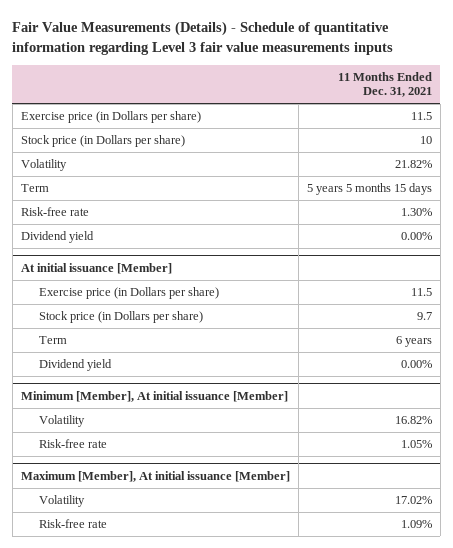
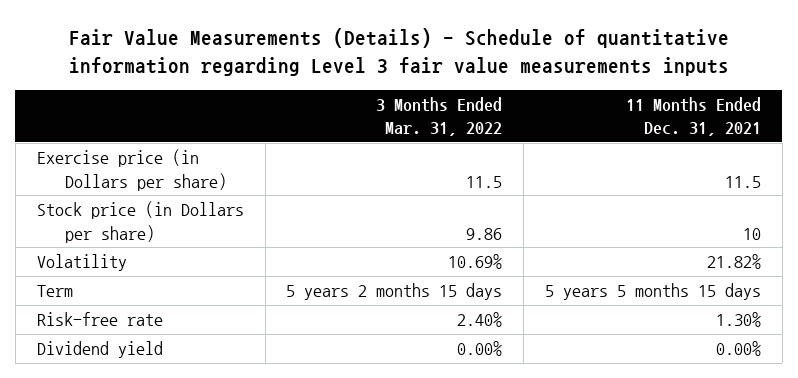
- | 11 Months Ended Dec. 31, 2021
+ | 3 Months Ended Mar. 31, 2022 | 11 Months Ended Dec. 31, 2021
- At initial issuance [Member]
- Exercise price (in Dollars per share) | 11.5
- Stock price (in Dollars per share) | 9.7
- Term | 6 years
- Dividend yield | 0.00%
- Minimum [Member], At initial issuance [Member]
- Volatility | 16.82%
- Risk-free rate | 1.05%
- Maximum [Member], At initial issuance [Member]
- Volatility | 17.02%
- Risk-free rate | 1.09%

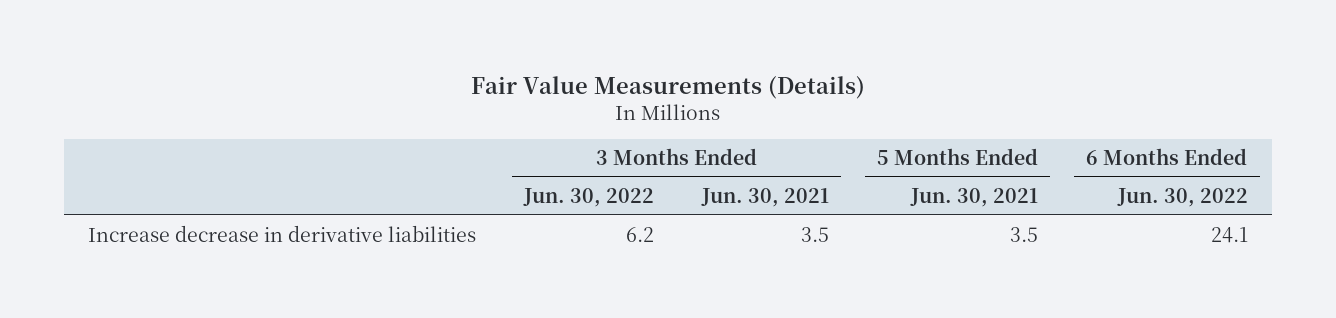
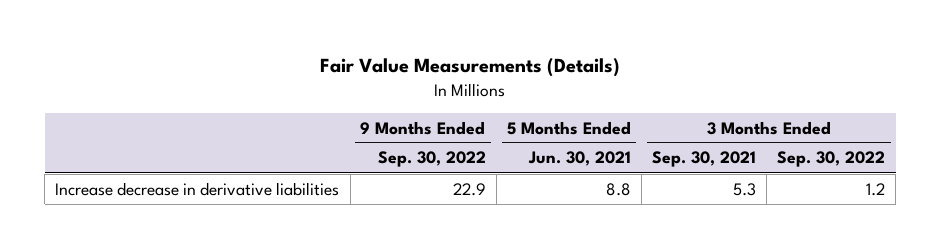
- | 3 Months Ended Jun. 30, 2022 | 3 Months Ended Jun. 30, 2021 | 5 Months Ended Jun. 30, 2021 | 6 Months Ended Jun. 30, 2022
+ | 9 Months Ended Sep. 30, 2022 | 5 Months Ended Jun. 30, 2021 | 3 Months Ended Sep. 30, 2021 | 3 Months Ended Sep. 30, 2022
- Increase decrease in derivative liabilities | 6.2 | 3.5 | 3.5 | 24.1
+ Increase decrease in derivative liabilities | 22.9 | 8.8 | 5.3 | 1.2

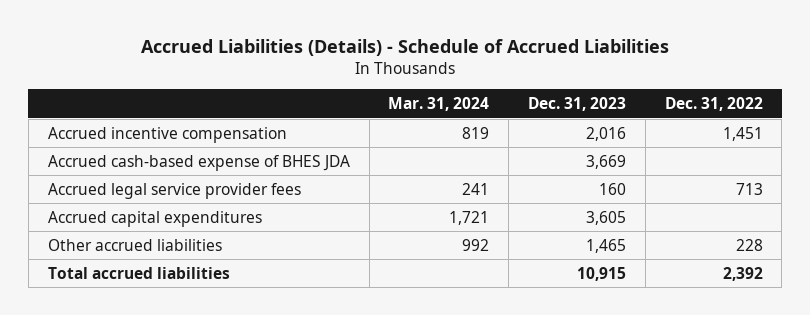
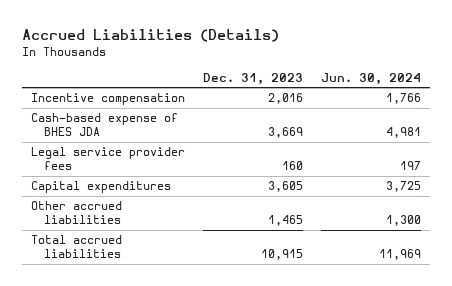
- Accrued Liabilities (Details) - Schedule of Accrued Liabilities
+ Accrued Liabilities (Details)
- | Mar. 31, 2024 | Dec. 31, 2023 | Dec. 31, 2022
+ | Dec. 31, 2023 | Jun. 30, 2024
- Accrued incentive compensation | 819 | 2,016 | 1,451
- Accrued cash-based expense of BHES JDA | | 3,669 |
- Accrued legal service provider fees | 241 | 160 | 713
- Accrued capital expenditures | 1,721 | 3,605 |
+ Incentive compensation | 2,016 | 1,766
+ Cash-based expense of BHES JDA | 3,669 | 4,981
+ Legal service provider fees | 160 | 197
+ Capital expenditures | 3,605 | 3,725

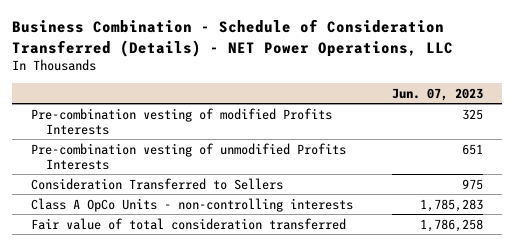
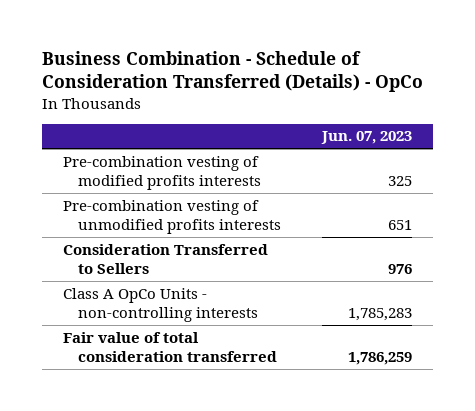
- Business Combination - Schedule of Consideration Transferred (Details) - NET Power Operations, LLC
+ Business Combination - Schedule of Consideration Transferred (Details) - OpCo
- Pre-combination vesting of modified Profits Interests | 325
- Pre-combination vesting of unmodified Profits Interests | 651
- Consideration Transferred to Sellers | 975
+ Pre-combination vesting of modified profits interests | 325
+ Pre-combination vesting of unmodified profits interests | 651
+ Consideration Transferred to Sellers | 976
- Fair value of total consideration transferred | 1,786,258
+ Fair value of total consideration transferred | 1,786,259

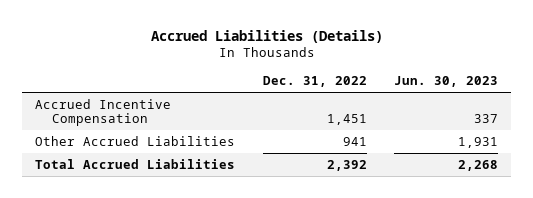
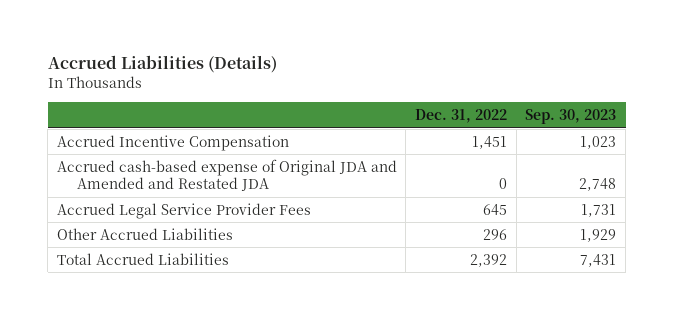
- | Dec. 31, 2022 | Jun. 30, 2023
+ | Dec. 31, 2022 | Sep. 30, 2023
- Other Accrued Liabilities | 941 | 1,931
+ Accrued cash-based expense of Original JDA and Amended and Restated JDA | 0 | 2,748
+ Accrued Legal Service Provider Fees | 645 | 1,731
+ Other Accrued Liabilities | 296 | 1,929

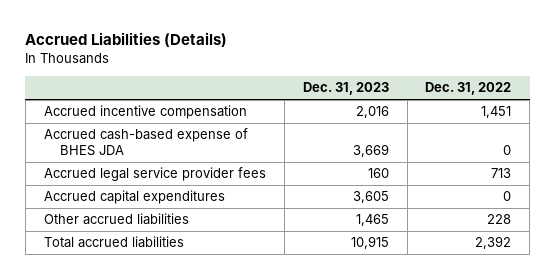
- | Dec. 31, 2022 | Sep. 30, 2023
+ | Dec. 31, 2023 | Dec. 31, 2022
- Accrued Incentive Compensation | 1,451 | 1,023
- Accrued cash-based expense of Original JDA and Amended and Restated JDA | 0 | 2,748
- Accrued Legal Service Provider Fees | 645 | 1,731
- Other Accrued Liabilities | 296 | 1,929
- Total Accrued Liabilities | 2,392 | 7,431
+ Accrued incentive compensation | 2,016 | 1,451
+ Accrued cash-based expense of BHES JDA | 3,669 | 0
+ Accrued legal service provider fees | 160 | 713
+ Accrued capital expenditures | 3,605 | 0
+ Other accrued liabilities | 1,465 | 228
+ Total accrued liabilities | 10,915 | 2,392

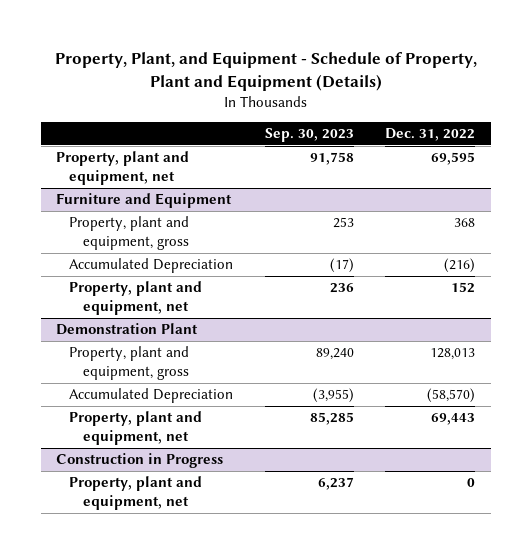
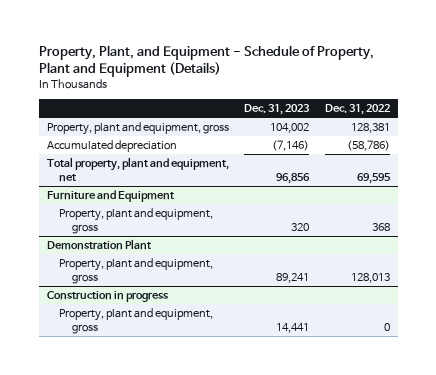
- | Sep. 30, 2023 | Dec. 31, 2022
+ | Dec. 31, 2023 | Dec. 31, 2022
- Property, plant and equipment, net | 91,758 | 69,595
+ Property, plant and equipment, gross | 104,002 | 128,381
+ Accumulated depreciation | (7,146) | (58,786)
+ Total property, plant and equipment, net | 96,856 | 69,595
@ Furniture and Equipment
- Accumulated Depreciation | (17) | (216)
- Property, plant and equipment, net | 236 | 152
@ Demonstration Plant
- Accumulated Depreciation | (3,955) | (58,570)
- Property, plant and equipment, net | 85,285 | 69,443
- Construction in Progress
- Property, plant and equipment, net | 6,237 | 0
+ Construction in progress
+ Property, plant and equipment, gross | 14,441 | 0

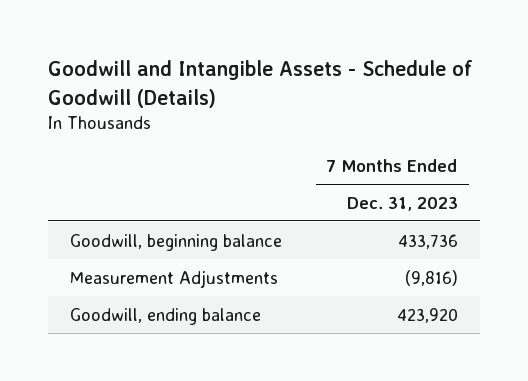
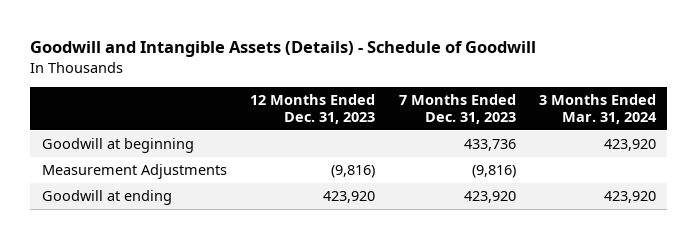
- Goodwill and Intangible Assets - Schedule of Goodwill (Details)
+ Goodwill and Intangible Assets (Details) - Schedule of Goodwill
- | 7 Months Ended Dec. 31, 2023
+ | 12 Months Ended Dec. 31, 2023 | 7 Months Ended Dec. 31, 2023 | 3 Months Ended Mar. 31, 2024
- Goodwill, beginning balance | 433,736
+ Goodwill at beginning | | 433,736 | 423,920
- Goodwill, ending balance | 423,920
+ Goodwill at ending | 423,920 | 423,920 | 423,920

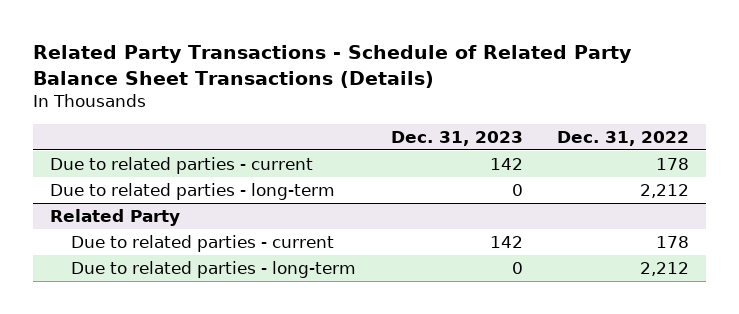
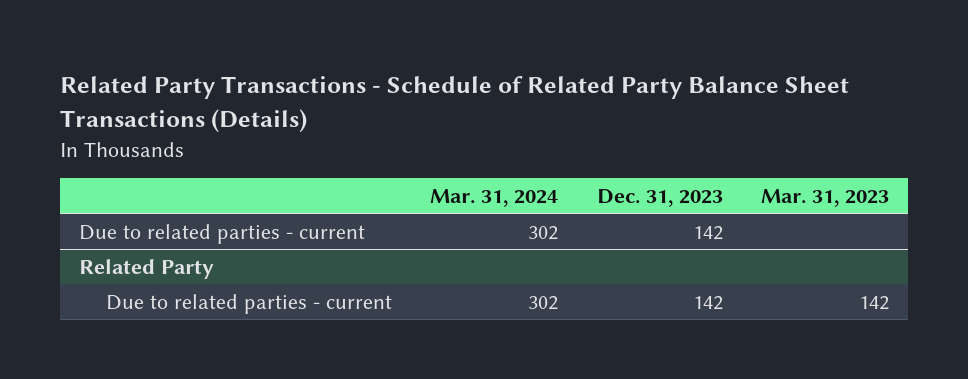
- | Dec. 31, 2023 | Dec. 31, 2022
+ | Mar. 31, 2024 | Dec. 31, 2023 | Mar. 31, 2023
- Due to related parties - long-term | 0 | 2,212
@ Related Party
- Due to related parties - long-term | 0 | 2,212

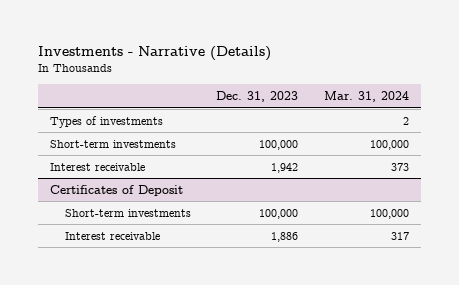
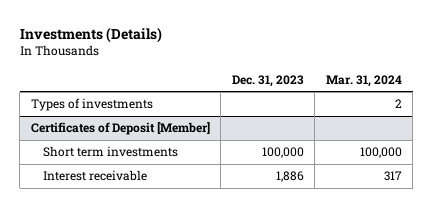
- Investments - Narrative (Details)
+ Investments (Details)
- Short-term investments | 100,000 | 100,000
- Interest receivable | 1,942 | 373
- Certificates of Deposit
- Short-term investments | 100,000 | 100,000
+ Certificates of Deposit [Member]
+ Short term investments | 100,000 | 100,000

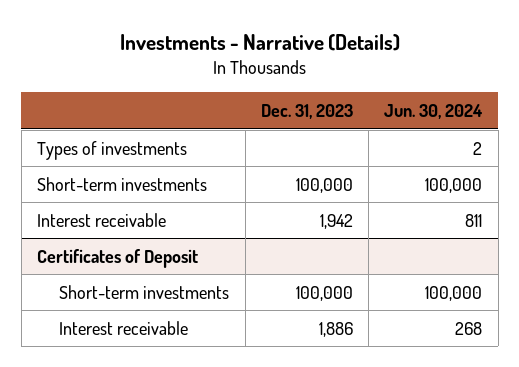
- Investments (Details)
+ Investments - Narrative (Details)
- | Dec. 31, 2023 | Mar. 31, 2024
+ | Dec. 31, 2023 | Jun. 30, 2024
- Certificates of Deposit [Member]
- Short term investments | 100,000 | 100,000
+ Short-term investments | 100,000 | 100,000
+ Interest receivable | 1,942 | 811
+ Certificates of Deposit
+ Short-term investments | 100,000 | 100,000

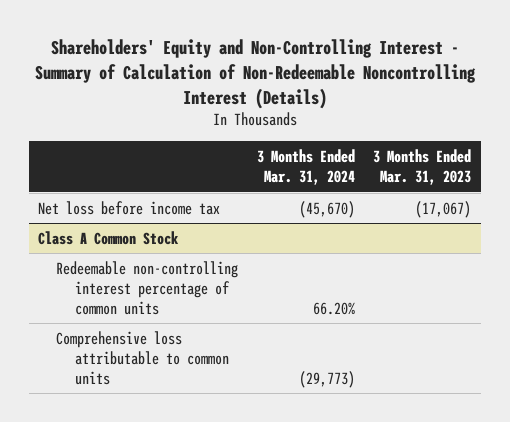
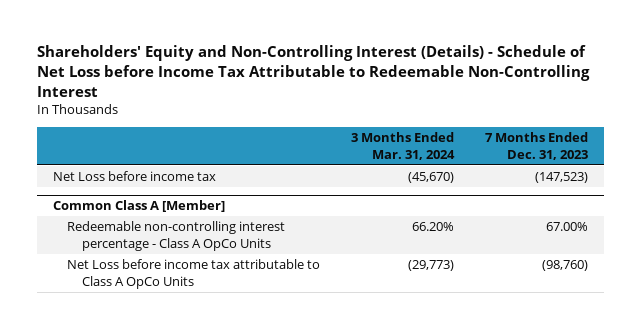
- Shareholders' Equity and Non-Controlling Interest - Summary of Calculation of Non-Redeemable Noncontrolling Interest (Details)
+ Shareholders' Equity and Non-Controlling Interest (Details) - Schedule of Net Loss before Income Tax Attributable to Redeemable Non-Controlling Interest
- | 3 Months Ended Mar. 31, 2024 | 3 Months Ended Mar. 31, 2023
+ | 3 Months Ended Mar. 31, 2024 | 7 Months Ended Dec. 31, 2023
- Net loss before income tax | (45,670) | (17,067)
- Class A Common Stock
- Redeemable non-controlling interest percentage of common units | 66.20% |
- Comprehensive loss attributable to common units | (29,773) |
+ Net Loss before income tax | (45,670) | (147,523)
+ Common Class A [Member]
+ Redeemable non-controlling interest percentage - Class A OpCo Units | 66.20% | 67.00%
+ Net Loss before income tax attributable to Class A OpCo Units | (29,773) | (98,760)

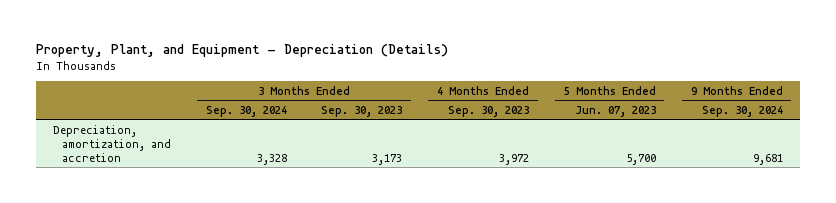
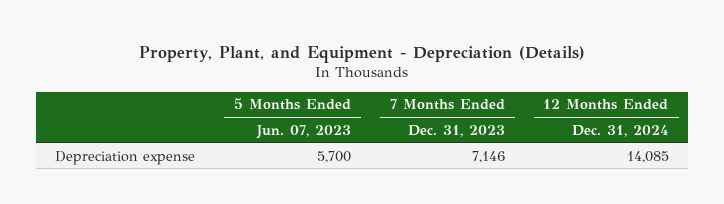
- | 3 Months Ended Sep. 30, 2024 | 3 Months Ended Sep. 30, 2023 | 4 Months Ended Sep. 30, 2023 | 5 Months Ended Jun. 07, 2023 | 9 Months Ended Sep. 30, 2024
+ | 5 Months Ended Jun. 07, 2023 | 7 Months Ended Dec. 31, 2023 | 12 Months Ended Dec. 31, 2024
- Depreciation, amortization, and accretion | 3,328 | 3,173 | 3,972 | 5,700 | 9,681
+ Depreciation expense | 5,700 | 7,146 | 14,085

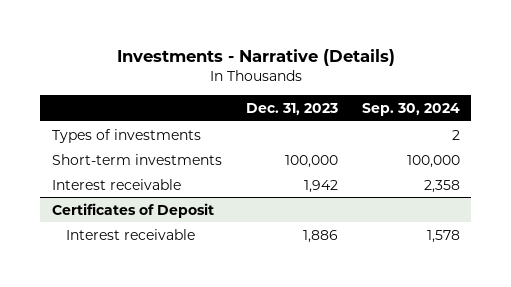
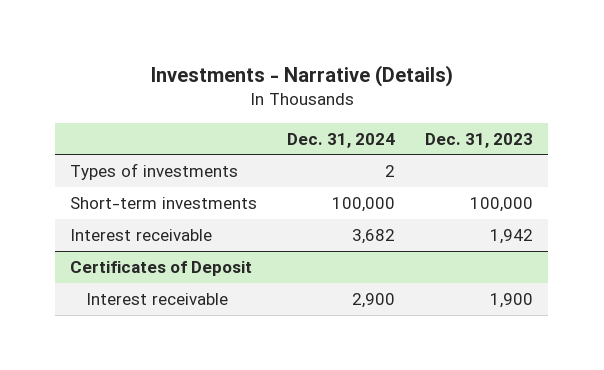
- | Dec. 31, 2023 | Sep. 30, 2024
+ | Dec. 31, 2024 | Dec. 31, 2023
@ Certificates of Deposit
- Interest receivable | 1,886 | 1,578
+ Interest receivable | 2,900 | 1,900

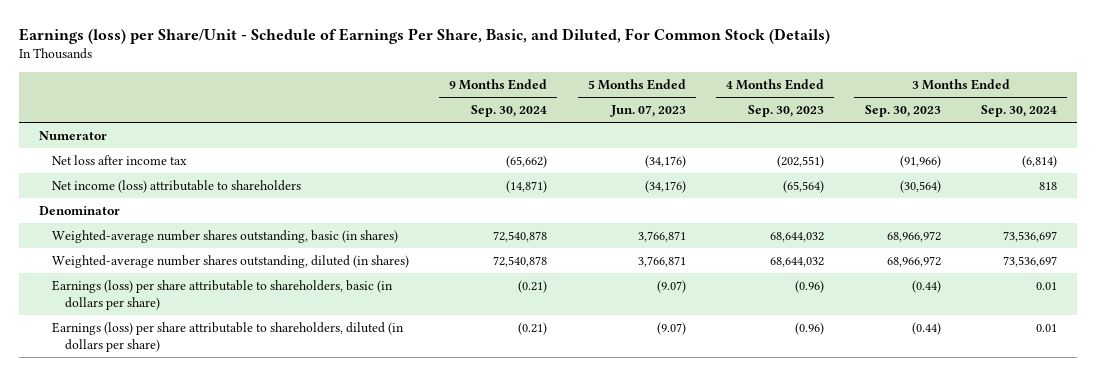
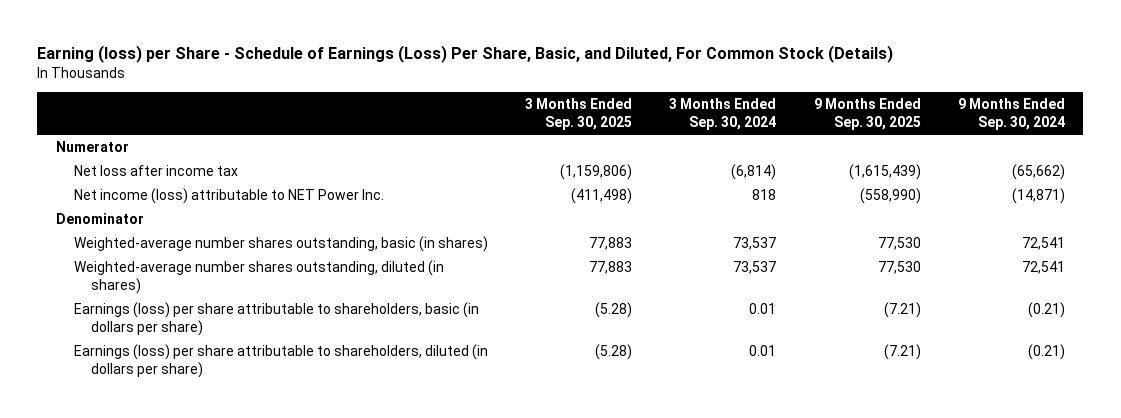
- Earnings (loss) per Share/Unit - Schedule of Earnings Per Share, Basic, and Diluted, For Common Stock (Details)
+ Earning (loss) per Share - Schedule of Earnings (Loss) Per Share, Basic, and Diluted, For Common Stock (Details)
- | 9 Months Ended Sep. 30, 2024 | 5 Months Ended Jun. 07, 2023 | 4 Months Ended Sep. 30, 2023 | 3 Months Ended Sep. 30, 2023 | 3 Months Ended Sep. 30, 2024
+ | 3 Months Ended Sep. 30, 2025 | 3 Months Ended Sep. 30, 2024 | 9 Months Ended Sep. 30, 2025 | 9 Months Ended Sep. 30, 2024
- Net income (loss) attributable to shareholders | (14,871) | (34,176) | (65,564) | (30,564) | 818
+ Net income (loss) attributable to NET Power Inc. | (411,498) | 818 | (558,990) | (14,871)
- Weighted-average number shares outstanding, basic (in shares) | 72,540,878 | 3,766,871 | 68,644,032 | 68,966,972 | 73,536,697
- Weighted-average number shares outstanding, diluted (in shares) | 72,540,878 | 3,766,871 | 68,644,032 | 68,966,972 | 73,536,697
+ Weighted-average number shares outstanding, basic (in shares) | 77,883 | 73,537 | 77,530 | 72,541
+ Weighted-average number shares outstanding, diluted (in shares) | 77,883 | 73,537 | 77,530 | 72,541

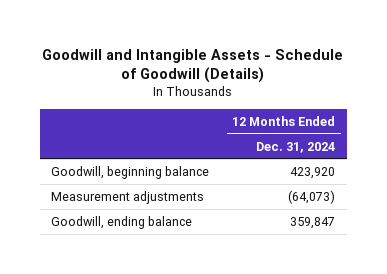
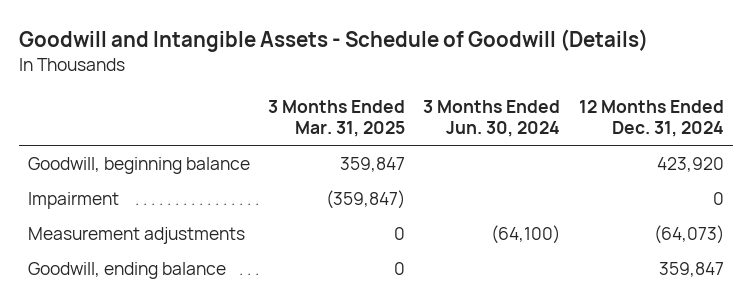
- | 12 Months Ended Dec. 31, 2024
+ | 3 Months Ended Mar. 31, 2025 | 3 Months Ended Jun. 30, 2024 | 12 Months Ended Dec. 31, 2024
+ Impairment | (359,847) | | 0

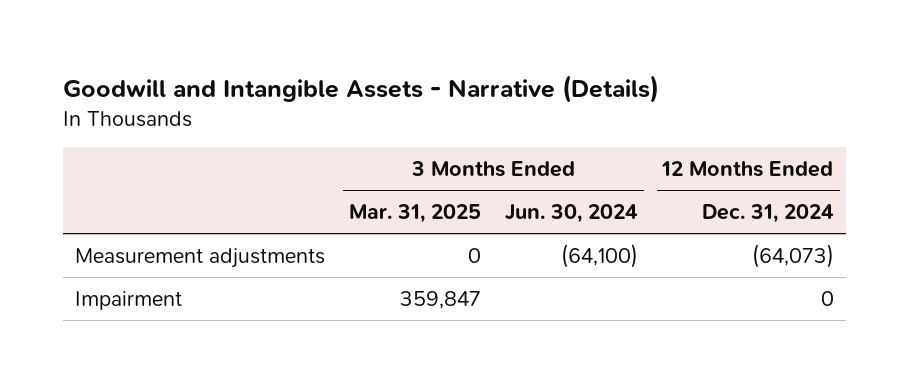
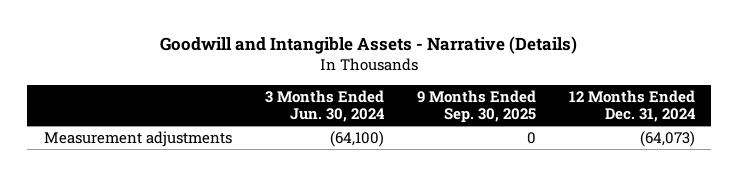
- | 3 Months Ended Mar. 31, 2025 | 3 Months Ended Jun. 30, 2024 | 12 Months Ended Dec. 31, 2024
+ | 3 Months Ended Jun. 30, 2024 | 9 Months Ended Sep. 30, 2025 | 12 Months Ended Dec. 31, 2024
- Impairment | 359,847 | | 0

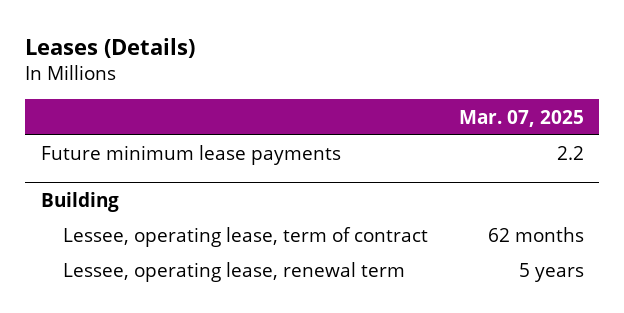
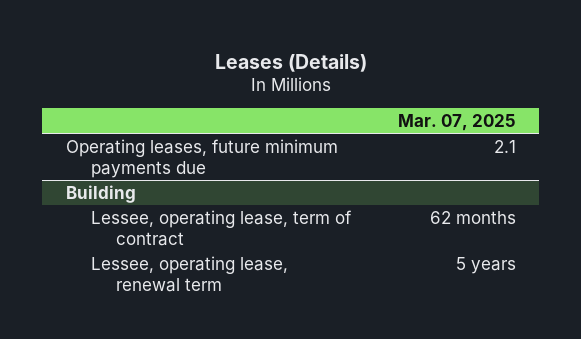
- Future minimum lease payments | 2.2
+ Operating leases, future minimum payments due | 2.1

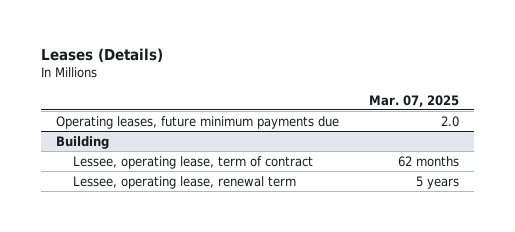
- Operating leases, future minimum payments due | 2.1
+ Operating leases, future minimum payments due | 2.0

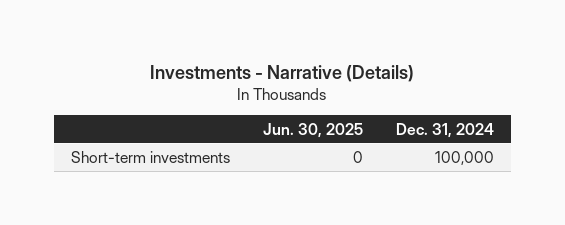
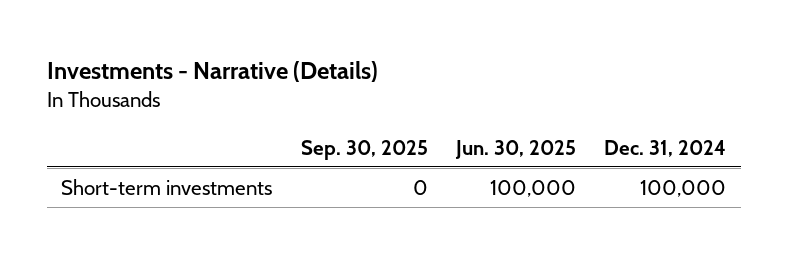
- | Jun. 30, 2025 | Dec. 31, 2024
+ | Sep. 30, 2025 | Jun. 30, 2025 | Dec. 31, 2024
- Short-term investments | 0 | 100,000
+ Short-term investments | 0 | 100,000 | 100,000

